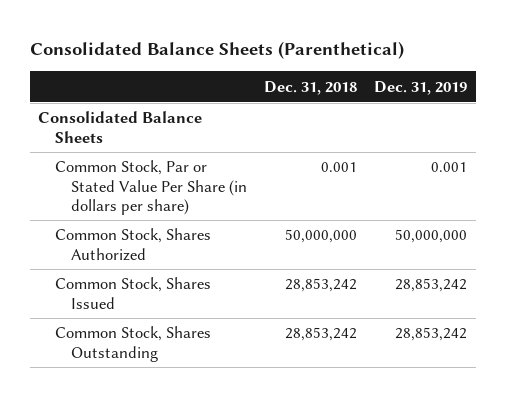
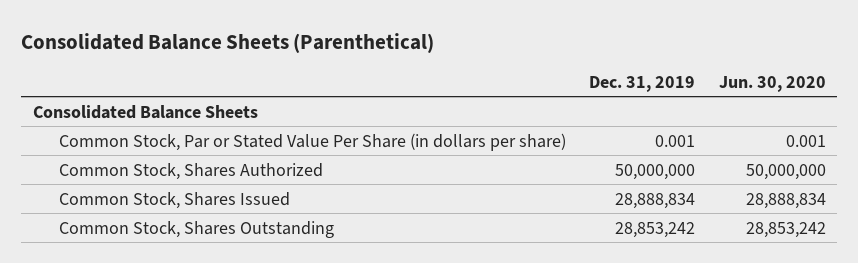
- | Dec. 31, 2018 | Dec. 31, 2019
+ | Dec. 31, 2019 | Jun. 30, 2020
- Common Stock, Shares Issued | 28,853,242 | 28,853,242
+ Common Stock, Shares Issued | 28,888,834 | 28,888,834

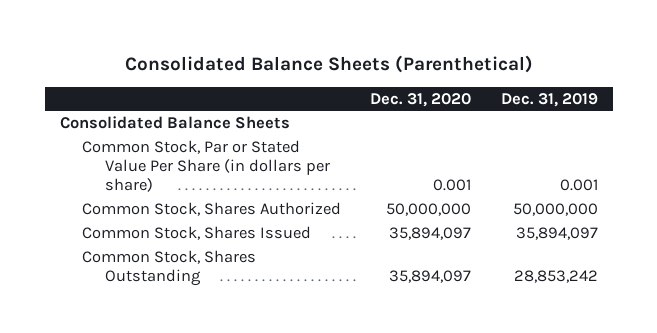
- | Dec. 31, 2019 | Jun. 30, 2020
+ | Dec. 31, 2020 | Dec. 31, 2019
- Common Stock, Shares Issued | 28,888,834 | 28,888,834
+ Common Stock, Shares Issued | 35,894,097 | 35,894,097

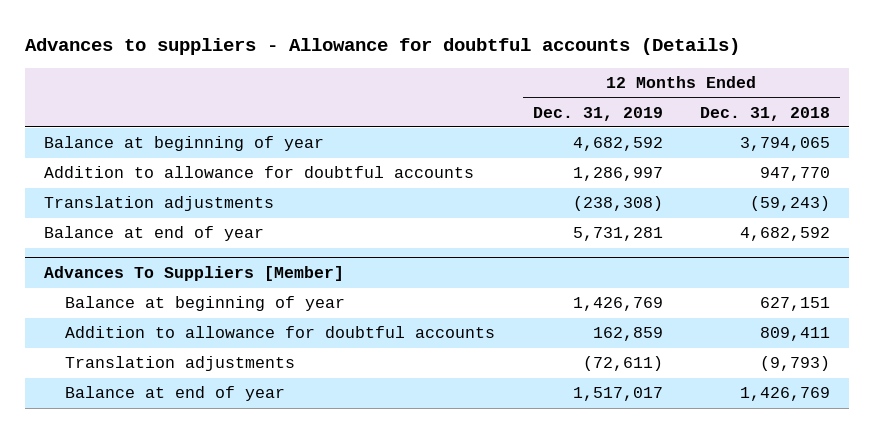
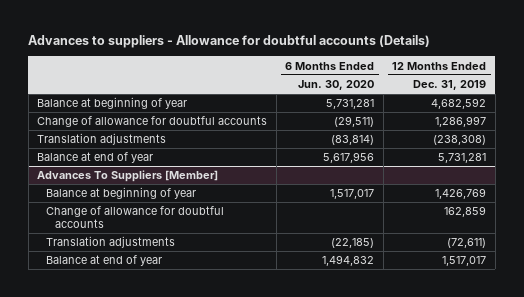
- | 12 Months Ended Dec. 31, 2019 | 12 Months Ended Dec. 31, 2018
+ | 6 Months Ended Jun. 30, 2020 | 12 Months Ended Dec. 31, 2019
- Addition to allowance for doubtful accounts | 1,286,997 | 947,770
+ Change of allowance for doubtful accounts | (29,511) | 1,286,997
@ Advances To Suppliers [Member]
- Addition to allowance for doubtful accounts | 162,859 | 809,411
+ Change of allowance for doubtful accounts | | 162,859

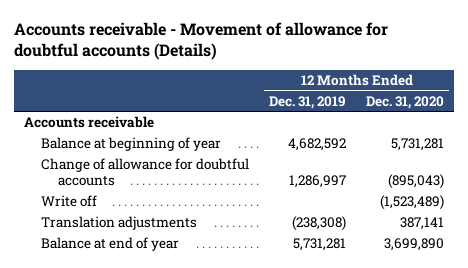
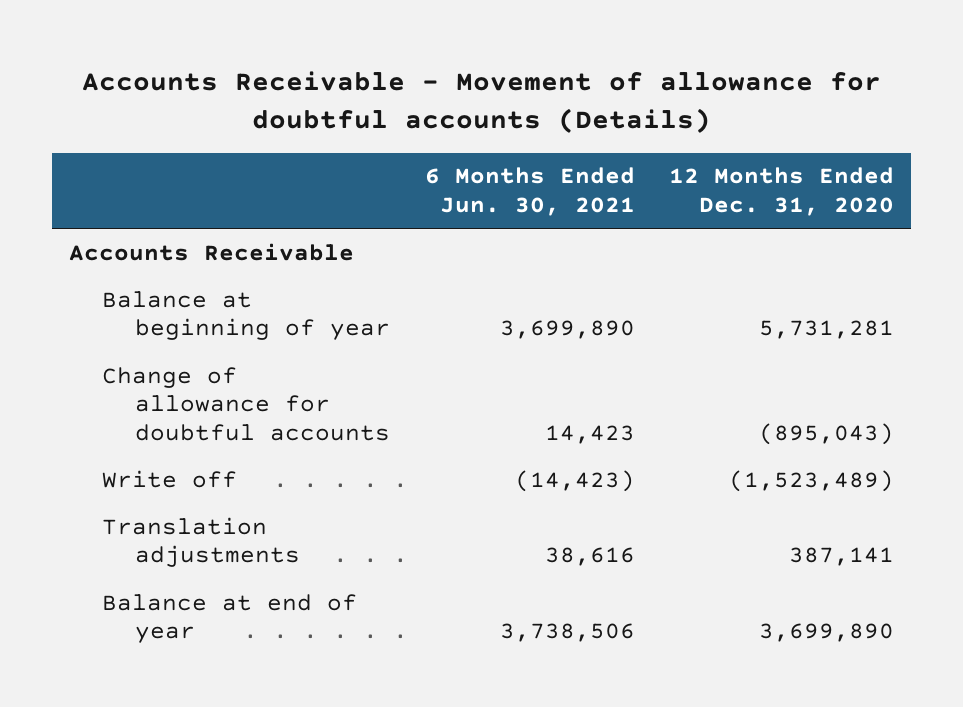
- Accounts receivable - Movement of allowance for doubtful accounts (Details)
+ Accounts Receivable - Movement of allowance for doubtful accounts (Details)
- | 12 Months Ended Dec. 31, 2019 | 12 Months Ended Dec. 31, 2020
+ | 6 Months Ended Jun. 30, 2021 | 12 Months Ended Dec. 31, 2020
- Accounts receivable
+ Accounts Receivable

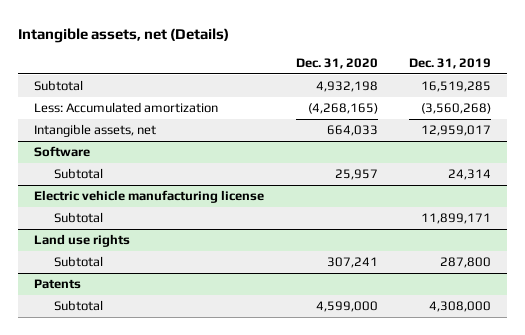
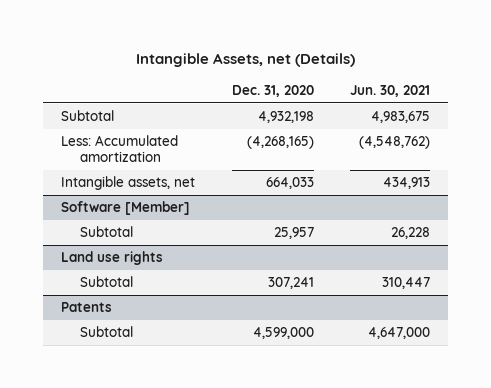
- Intangible assets, net (Details)
+ Intangible Assets, net (Details)
- | Dec. 31, 2020 | Dec. 31, 2019
+ | Dec. 31, 2020 | Jun. 30, 2021
- Software
+ Software [Member]
- Electric vehicle manufacturing license
- Subtotal | | 11,899,171

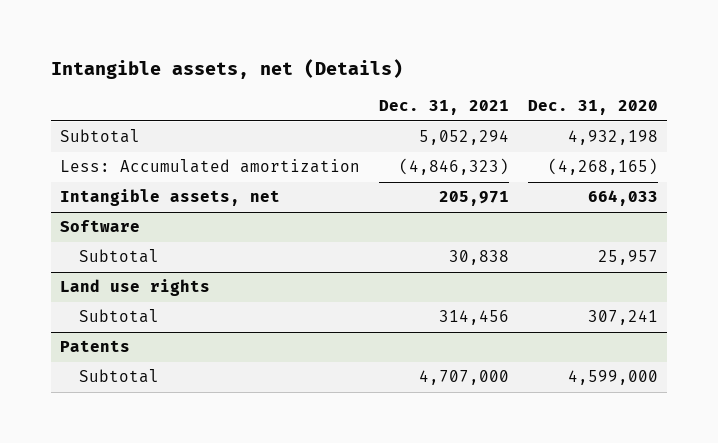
- Intangible Assets, net (Details)
+ Intangible assets, net (Details)
- | Dec. 31, 2020 | Jun. 30, 2021
+ | Dec. 31, 2021 | Dec. 31, 2020
- Software [Member]
+ Software

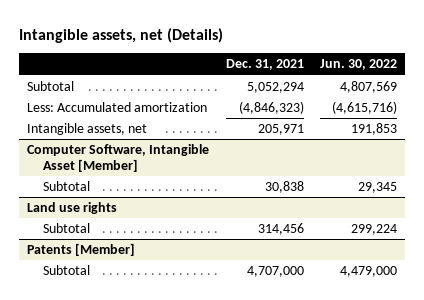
- | Dec. 31, 2021 | Dec. 31, 2020
+ | Dec. 31, 2021 | Jun. 30, 2022
- Software
+ Computer Software, Intangible Asset [Member]
- Patents
+ Patents [Member]

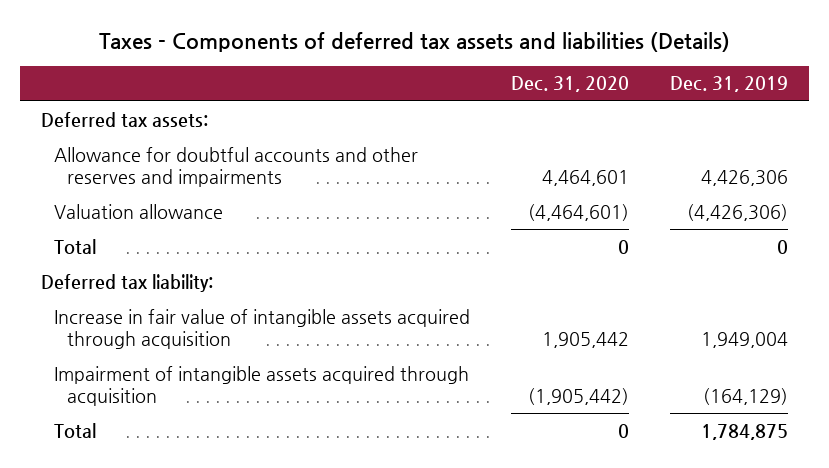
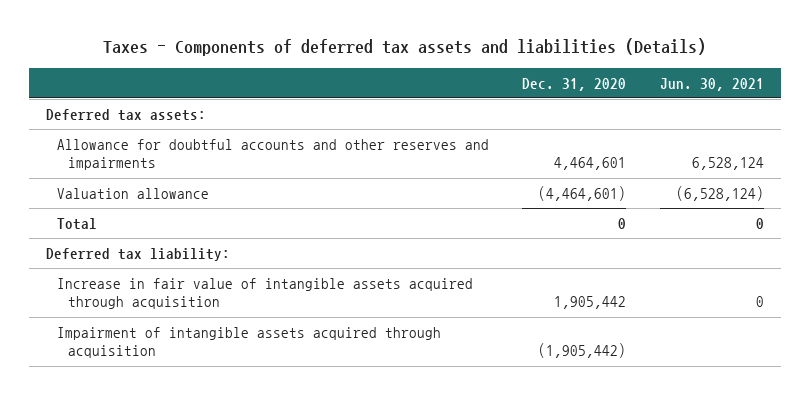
- | Dec. 31, 2020 | Dec. 31, 2019
+ | Dec. 31, 2020 | Jun. 30, 2021
- Total | 0 | 1,784,875

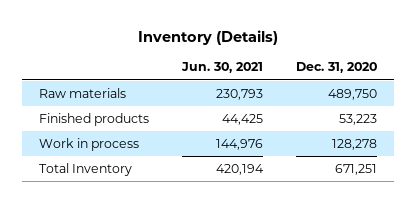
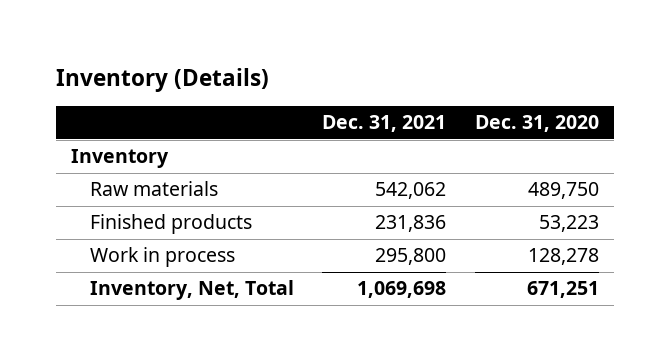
- | Jun. 30, 2021 | Dec. 31, 2020
+ | Dec. 31, 2021 | Dec. 31, 2020
+ Inventory
- Total Inventory | 420,194 | 671,251
+ Inventory, Net, Total | 1,069,698 | 671,251

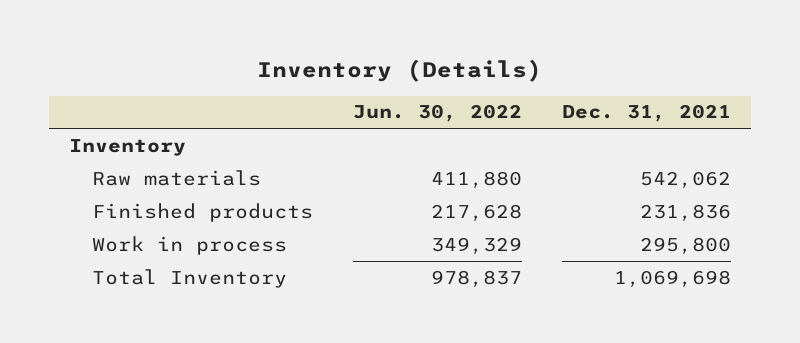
- | Dec. 31, 2021 | Dec. 31, 2020
+ | Jun. 30, 2022 | Dec. 31, 2021
- Inventory, Net, Total | 1,069,698 | 671,251
+ Total Inventory | 978,837 | 1,069,698

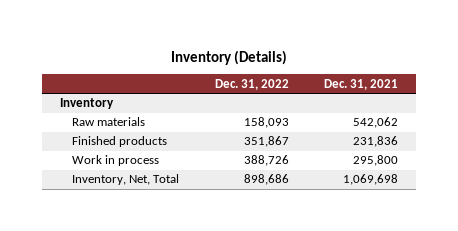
- | Jun. 30, 2022 | Dec. 31, 2021
+ | Dec. 31, 2022 | Dec. 31, 2021
- Total Inventory | 978,837 | 1,069,698
+ Inventory, Net, Total | 898,686 | 1,069,698

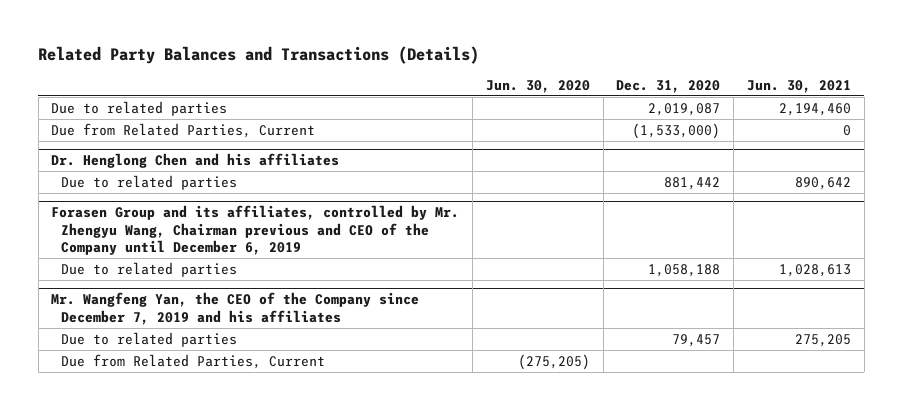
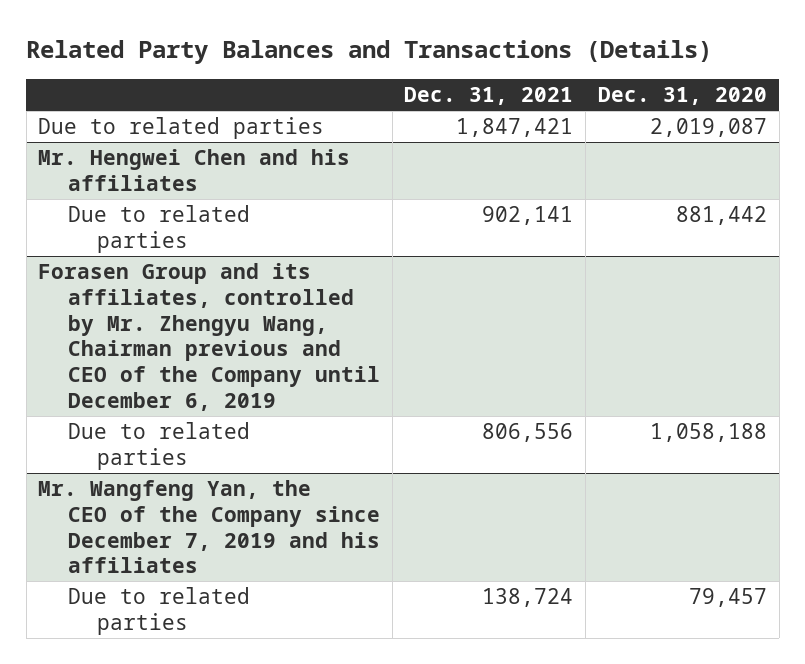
- | Jun. 30, 2020 | Dec. 31, 2020 | Jun. 30, 2021
+ | Dec. 31, 2021 | Dec. 31, 2020
- Due from Related Parties, Current | | (1,533,000) | 0
- Dr. Henglong Chen and his affiliates
+ Mr. Hengwei Chen and his affiliates
@ Mr. Wangfeng Yan, the CEO of the Company since December 7, 2019 and his affiliates
- Due from Related Parties, Current | (275,205) | |

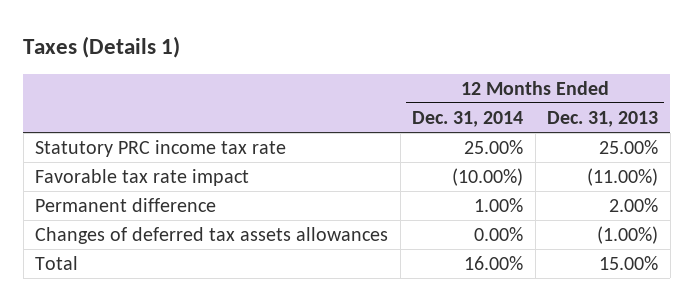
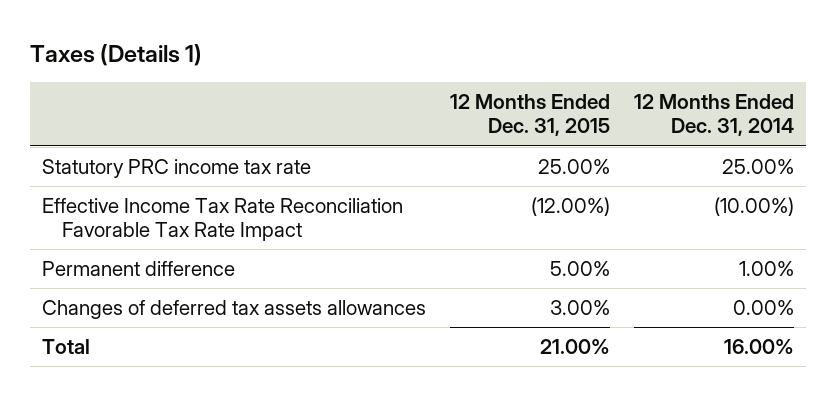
- | 12 Months Ended Dec. 31, 2014 | 12 Months Ended Dec. 31, 2013
+ | 12 Months Ended Dec. 31, 2015 | 12 Months Ended Dec. 31, 2014
- Favorable tax rate impact | (10.00%) | (11.00%)
+ Effective Income Tax Rate Reconciliation Favorable Tax Rate Impact | (12.00%) | (10.00%)

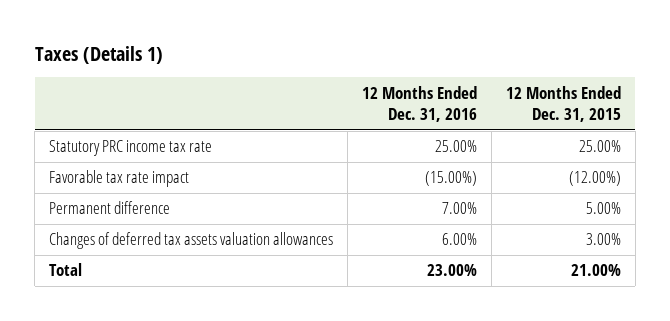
- | 12 Months Ended Dec. 31, 2015 | 12 Months Ended Dec. 31, 2014
+ | 12 Months Ended Dec. 31, 2016 | 12 Months Ended Dec. 31, 2015
- Effective Income Tax Rate Reconciliation Favorable Tax Rate Impact | (12.00%) | (10.00%)
+ Favorable tax rate impact | (15.00%) | (12.00%)
- Changes of deferred tax assets allowances | 3.00% | 0.00%
+ Changes of deferred tax assets valuation allowances | 6.00% | 3.00%

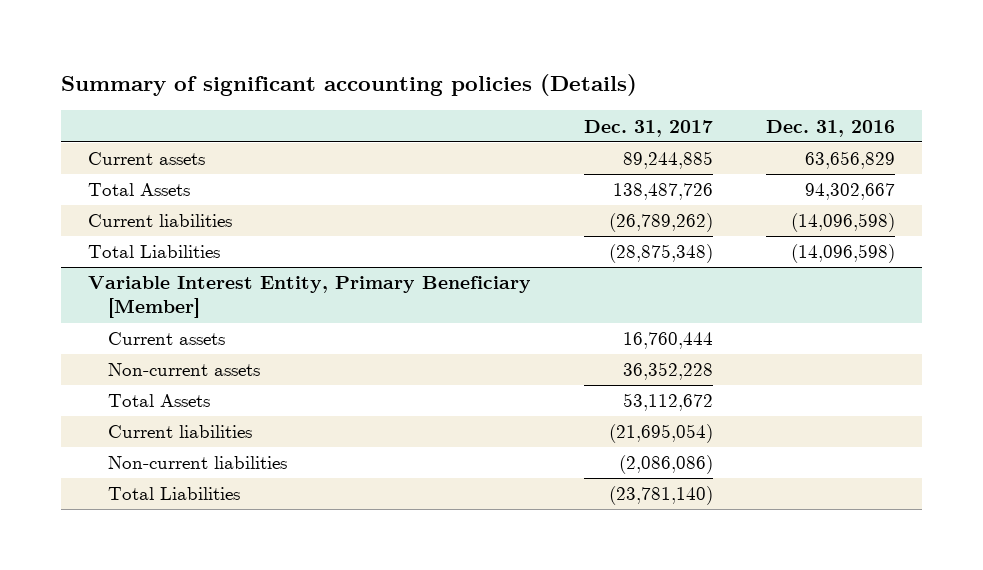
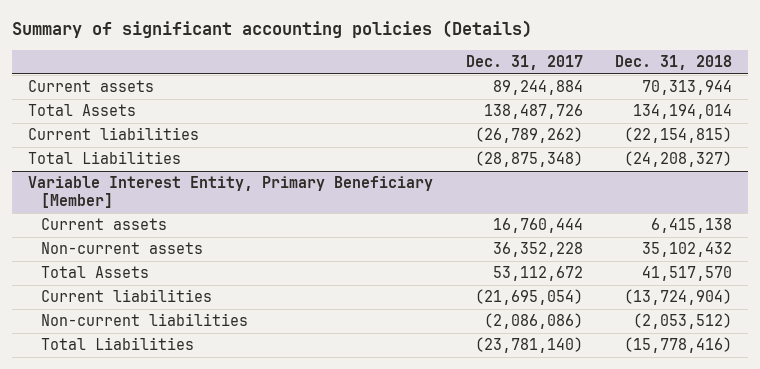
- | Dec. 31, 2017 | Dec. 31, 2016
+ | Dec. 31, 2017 | Dec. 31, 2018
- Current assets | 89,244,885 | 63,656,829
+ Current assets | 89,244,884 | 70,313,944

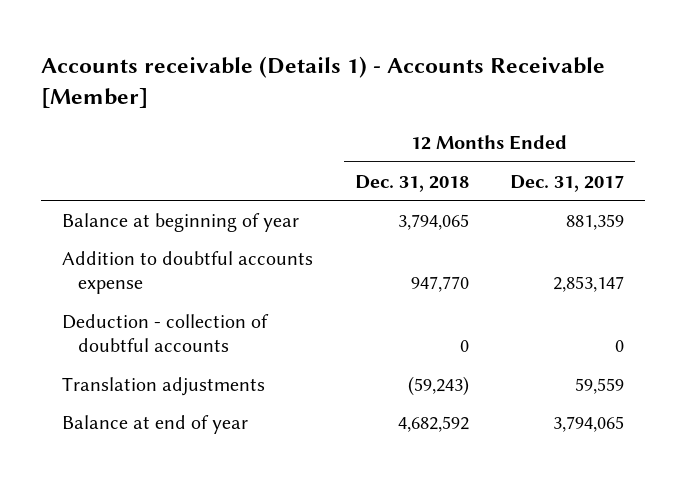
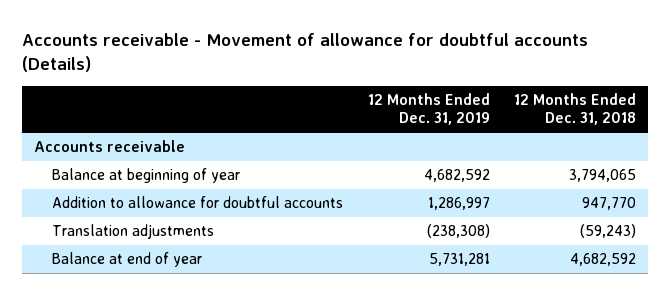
- Accounts receivable (Details 1) - Accounts Receivable [Member]
+ Accounts receivable - Movement of allowance for doubtful accounts (Details)
- | 12 Months Ended Dec. 31, 2018 | 12 Months Ended Dec. 31, 2017
+ | 12 Months Ended Dec. 31, 2019 | 12 Months Ended Dec. 31, 2018
+ Accounts receivable
- Addition to doubtful accounts expense | 947,770 | 2,853,147
- Deduction - collection of doubtful accounts | 0 | 0
+ Addition to allowance for doubtful accounts | 1,286,997 | 947,770

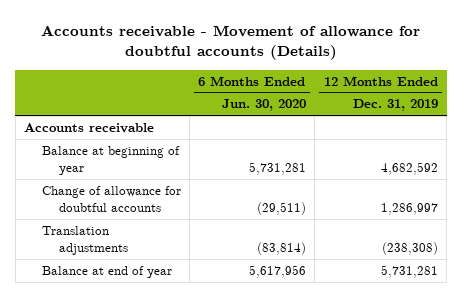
- | 12 Months Ended Dec. 31, 2019 | 12 Months Ended Dec. 31, 2018
+ | 6 Months Ended Jun. 30, 2020 | 12 Months Ended Dec. 31, 2019
- Addition to allowance for doubtful accounts | 1,286,997 | 947,770
+ Change of allowance for doubtful accounts | (29,511) | 1,286,997

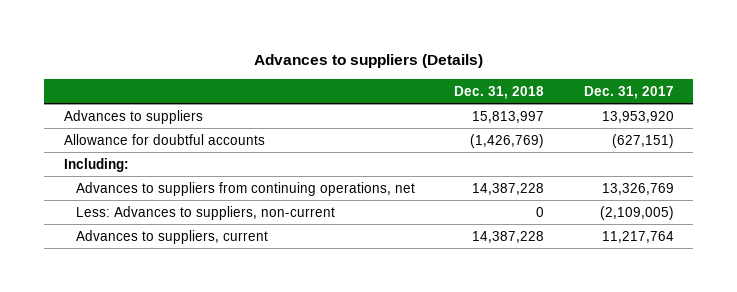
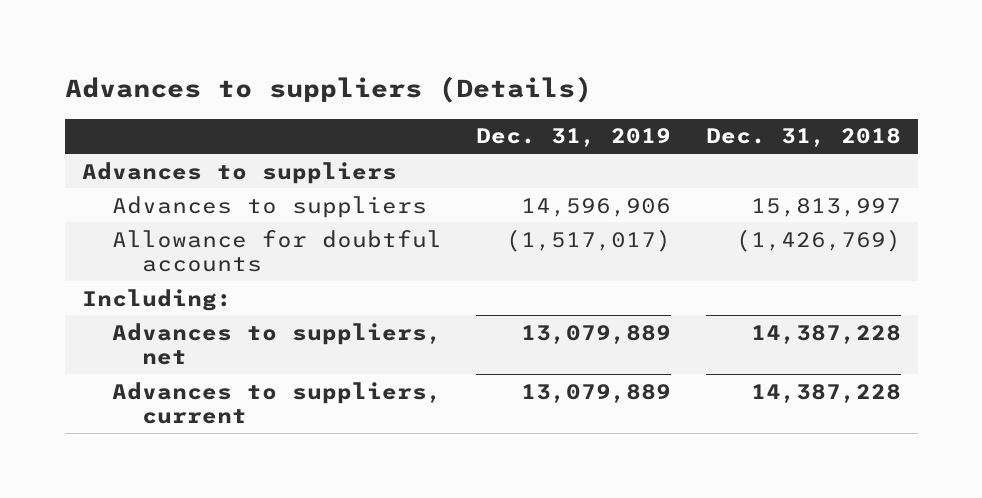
- | Dec. 31, 2018 | Dec. 31, 2017
+ | Dec. 31, 2019 | Dec. 31, 2018
+ Advances to suppliers
- Advances to suppliers from continuing operations, net | 14,387,228 | 13,326,769
- Less: Advances to suppliers, non-current | 0 | (2,109,005)
+ Advances to suppliers, net | 13,079,889 | 14,387,228

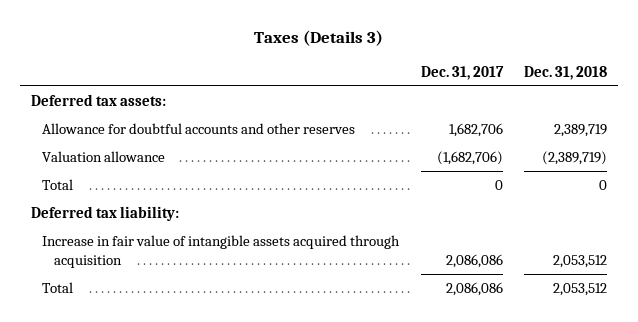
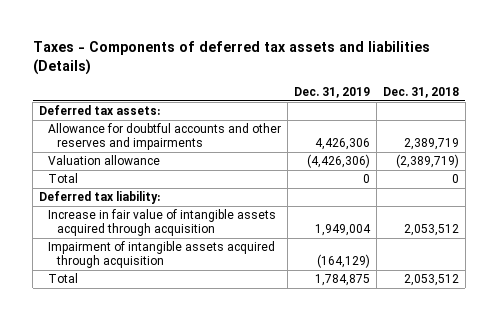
- Taxes (Details 3)
+ Taxes - Components of deferred tax assets and liabilities (Details)
- | Dec. 31, 2017 | Dec. 31, 2018
+ | Dec. 31, 2019 | Dec. 31, 2018
- Allowance for doubtful accounts and other reserves | 1,682,706 | 2,389,719
+ Allowance for doubtful accounts and other reserves and impairments | 4,426,306 | 2,389,719
+ Impairment of intangible assets acquired through acquisition | (164,129) |

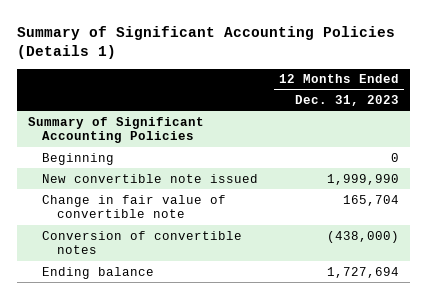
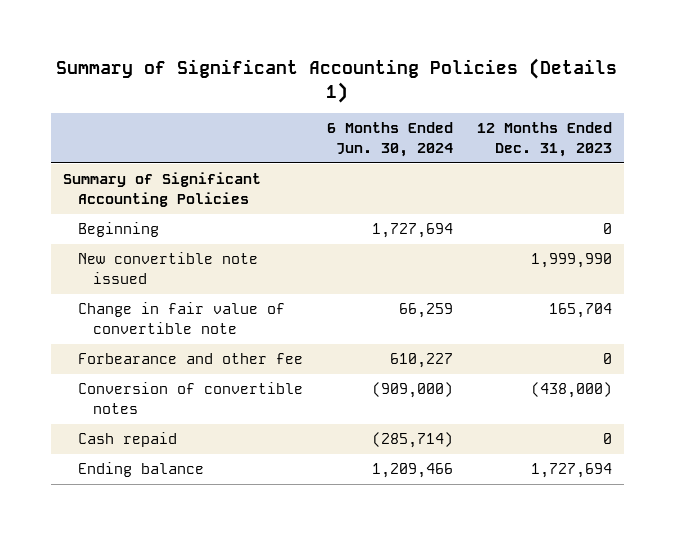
- | 12 Months Ended Dec. 31, 2023
+ | 6 Months Ended Jun. 30, 2024 | 12 Months Ended Dec. 31, 2023
+ Forbearance and other fee | 610,227 | 0
+ Cash repaid | (285,714) | 0

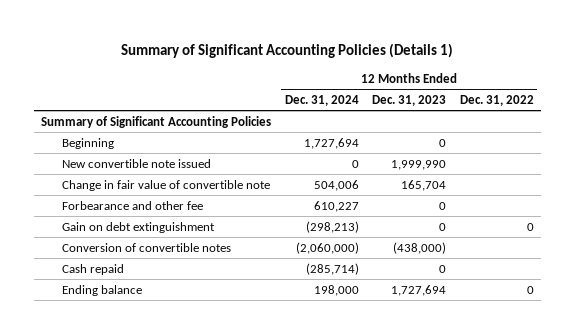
- | 6 Months Ended Jun. 30, 2024 | 12 Months Ended Dec. 31, 2023
+ | 12 Months Ended Dec. 31, 2024 | 12 Months Ended Dec. 31, 2023 | 12 Months Ended Dec. 31, 2022
+ Gain on debt extinguishment | (298,213) | 0 | 0

